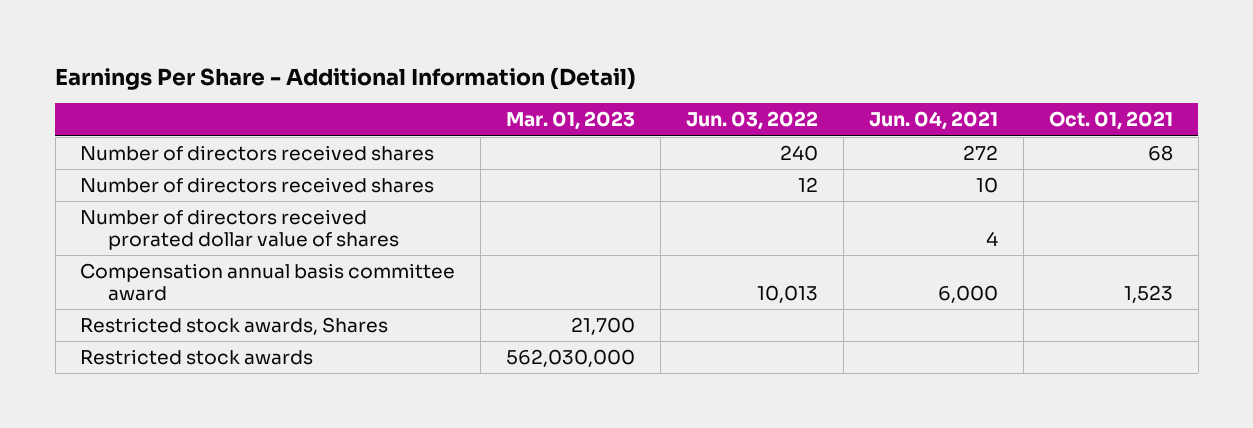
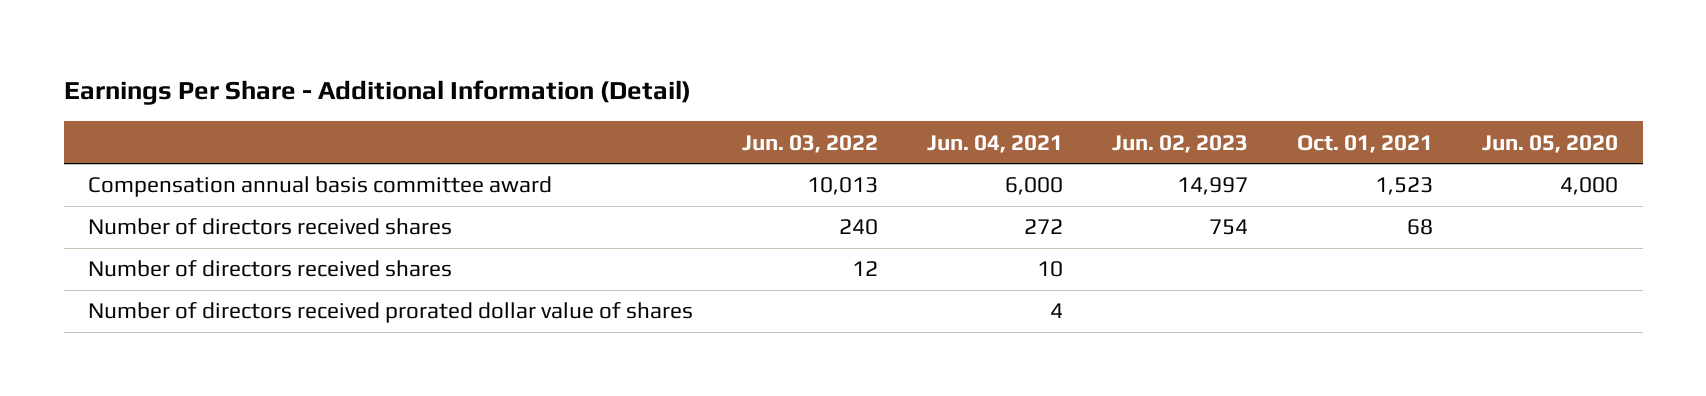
- | Mar. 01, 2023 | Jun. 03, 2022 | Jun. 04, 2021 | Oct. 01, 2021
+ | Jun. 03, 2022 | Jun. 04, 2021 | Jun. 02, 2023 | Oct. 01, 2021 | Jun. 05, 2020
moved up: Compensation annual basis committee award | 10,013 | 6,000 | 14,997 | 1,523 | 4,000
- Restricted stock awards, Shares | 21,700 | | |
- Restricted stock awards | 562,030,000 | | |

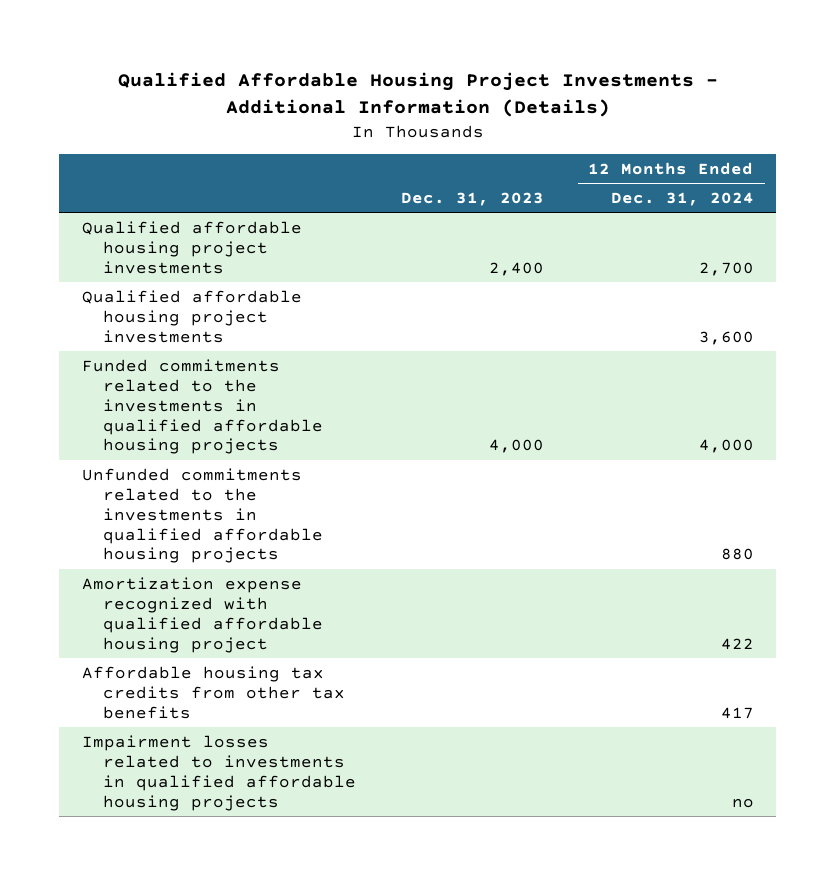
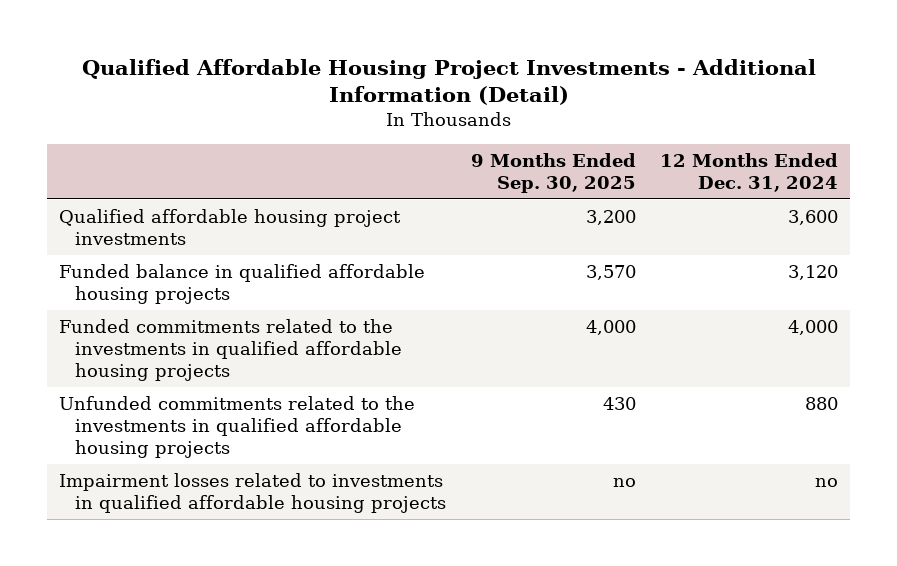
- Qualified Affordable Housing Project Investments - Additional Information (Details)
+ Qualified Affordable Housing Project Investments - Additional Information (Detail)
- | Dec. 31, 2023 | 12 Months Ended Dec. 31, 2024
+ | 9 Months Ended Sep. 30, 2025 | 12 Months Ended Dec. 31, 2024
- Qualified affordable housing project investments | 2,400 | 2,700
+ Funded balance in qualified affordable housing projects | 3,570 | 3,120
- Amortization expense recognized with qualified affordable housing project | | 422
- Affordable housing tax credits from other tax benefits | | 417

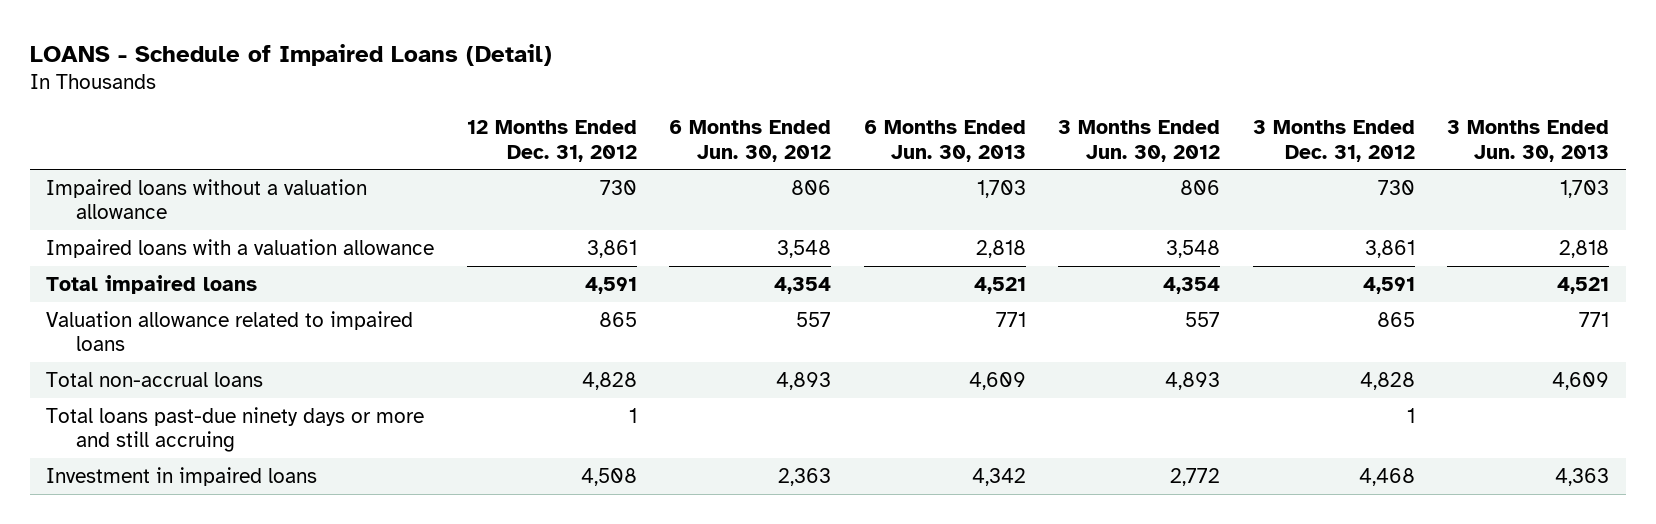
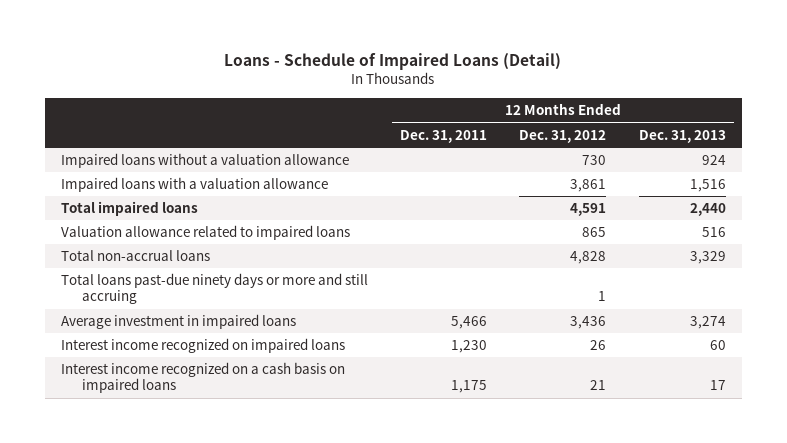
- LOANS - Schedule of Impaired Loans (Detail)
+ Loans - Schedule of Impaired Loans (Detail)
- | 12 Months Ended Dec. 31, 2012 | 6 Months Ended Jun. 30, 2012 | 6 Months Ended Jun. 30, 2013 | 3 Months Ended Jun. 30, 2012 | 3 Months Ended Dec. 31, 2012 | 3 Months Ended Jun. 30, 2013
+ | 12 Months Ended Dec. 31, 2011 | 12 Months Ended Dec. 31, 2012 | 12 Months Ended Dec. 31, 2013
- Investment in impaired loans | 4,508 | 2,363 | 4,342 | 2,772 | 4,468 | 4,363
+ Average investment in impaired loans | 5,466 | 3,436 | 3,274
+ Interest income recognized on impaired loans | 1,230 | 26 | 60
+ Interest income recognized on a cash basis on impaired loans | 1,175 | 21 | 17

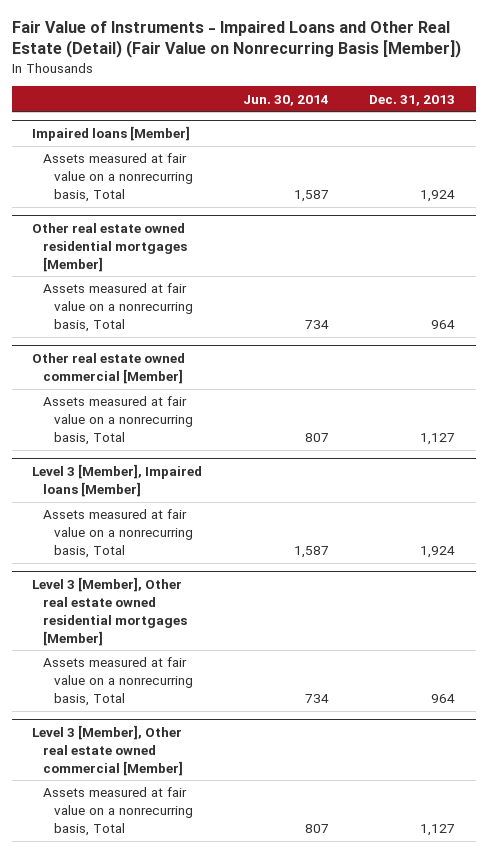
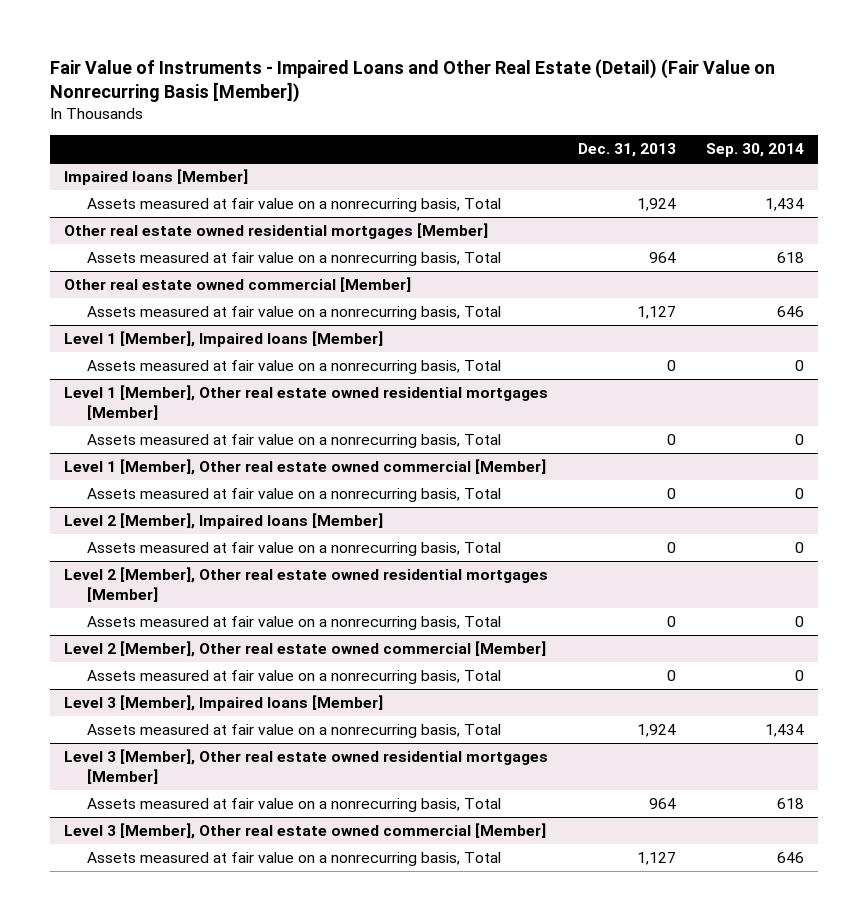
- | Jun. 30, 2014 | Dec. 31, 2013
+ | Dec. 31, 2013 | Sep. 30, 2014
+ Level 1 [Member], Impaired loans [Member]
+ Assets measured at fair value on a nonrecurring basis, Total | 0 | 0
+ Level 1 [Member], Other real estate owned residential mortgages [Member]
+ Assets measured at fair value on a nonrecurring basis, Total | 0 | 0
+ Level 1 [Member], Other real estate owned commercial [Member]
+ Assets measured at fair value on a nonrecurring basis, Total | 0 | 0
+ Level 2 [Member], Impaired loans [Member]
+ Assets measured at fair value on a nonrecurring basis, Total | 0 | 0
+ Level 2 [Member], Other real estate owned residential mortgages [Member]
+ Assets measured at fair value on a nonrecurring basis, Total | 0 | 0
+ Level 2 [Member], Other real estate owned commercial [Member]
+ Assets measured at fair value on a nonrecurring basis, Total | 0 | 0

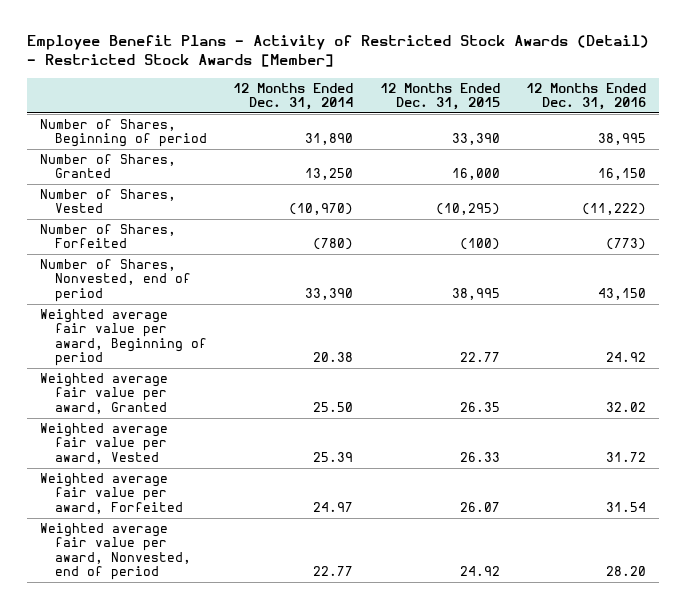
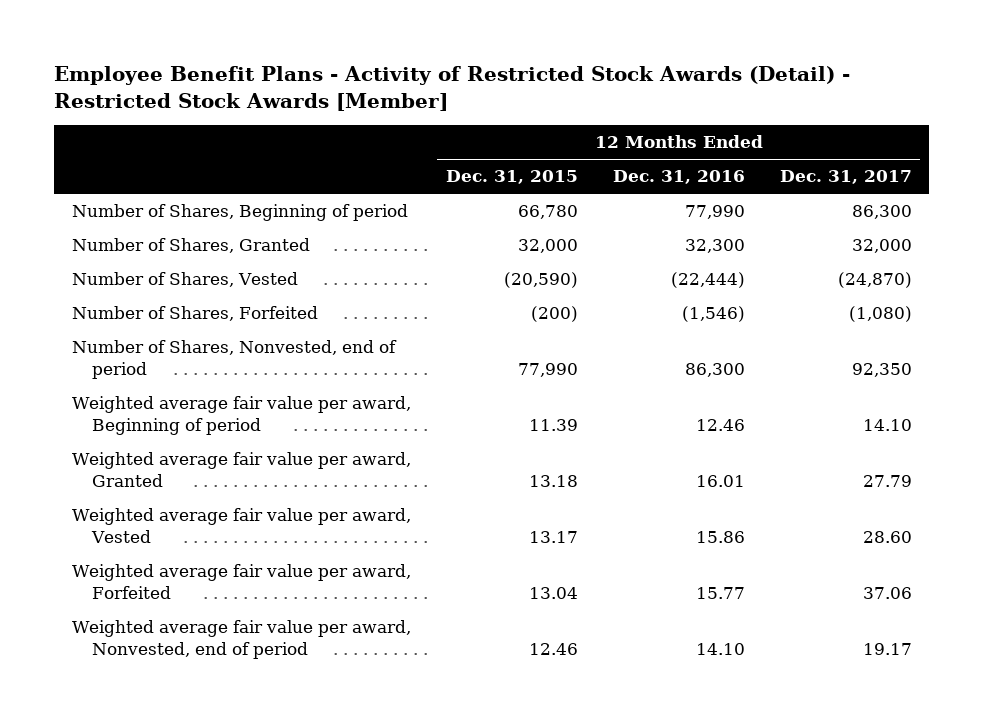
- | 12 Months Ended Dec. 31, 2014 | 12 Months Ended Dec. 31, 2015 | 12 Months Ended Dec. 31, 2016
+ | 12 Months Ended Dec. 31, 2015 | 12 Months Ended Dec. 31, 2016 | 12 Months Ended Dec. 31, 2017
- Number of Shares, Beginning of period | 31,890 | 33,390 | 38,995
- Number of Shares, Granted | 13,250 | 16,000 | 16,150
- Number of Shares, Vested | (10,970) | (10,295) | (11,222)
- Number of Shares, Forfeited | (780) | (100) | (773)
- Number of Shares, Nonvested, end of period | 33,390 | 38,995 | 43,150
- Weighted average fair value per award, Beginning of period | 20.38 | 22.77 | 24.92
- Weighted average fair value per award, Granted | 25.50 | 26.35 | 32.02
- Weighted average fair value per award, Vested | 25.39 | 26.33 | 31.72
- Weighted average fair value per award, Forfeited | 24.97 | 26.07 | 31.54
- Weighted average fair value per award, Nonvested, end of period | 22.77 | 24.92 | 28.20
+ Number of Shares, Beginning of period | 66,780 | 77,990 | 86,300
+ Number of Shares, Granted | 32,000 | 32,300 | 32,000
+ Number of Shares, Vested | (20,590) | (22,444) | (24,870)
+ Number of Shares, Forfeited | (200) | (1,546) | (1,080)
+ Number of Shares, Nonvested, end of period | 77,990 | 86,300 | 92,350
+ Weighted average fair value per award, Beginning of period | 11.39 | 12.46 | 14.10
+ Weighted average fair value per award, Granted | 13.18 | 16.01 | 27.79
+ Weighted average fair value per award, Vested | 13.17 | 15.86 | 28.60
+ Weighted average fair value per award, Forfeited | 13.04 | 15.77 | 37.06
+ Weighted average fair value per award, Nonvested, end of period | 12.46 | 14.10 | 19.17

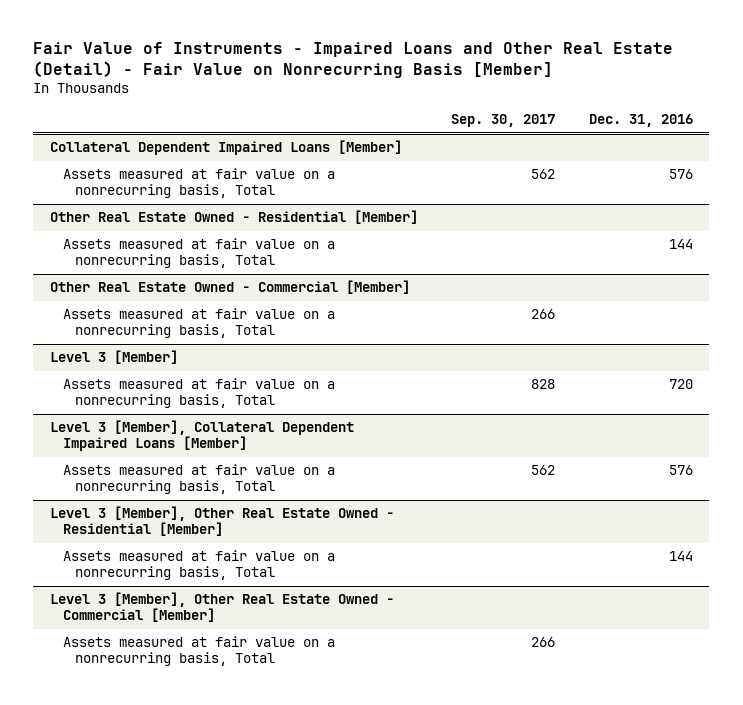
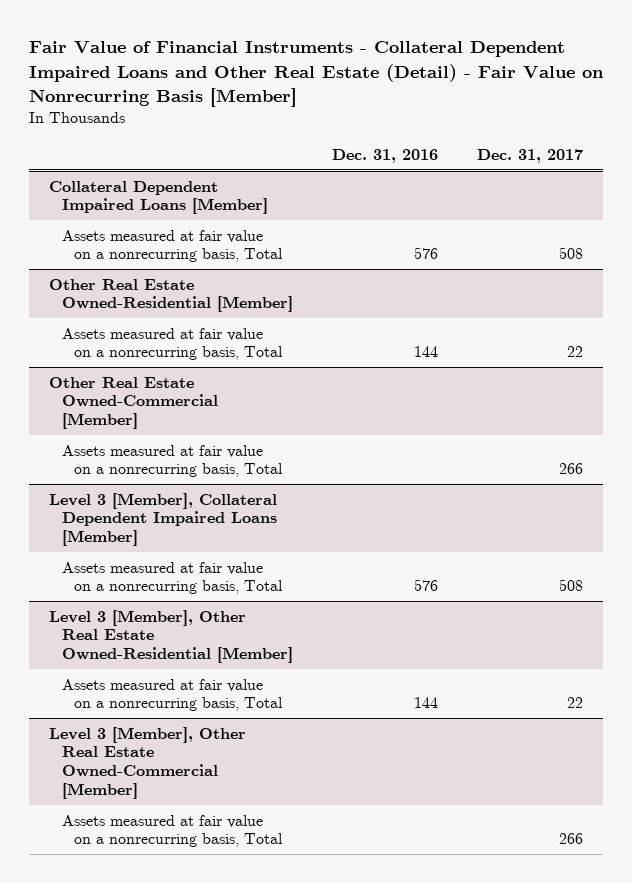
- Fair Value of Instruments - Impaired Loans and Other Real Estate (Detail) - Fair Value on Nonrecurring Basis [Member]
+ Fair Value of Financial Instruments - Collateral Dependent Impaired Loans and Other Real Estate (Detail) - Fair Value on Nonrecurring Basis [Member]
- | Sep. 30, 2017 | Dec. 31, 2016
+ | Dec. 31, 2016 | Dec. 31, 2017
- Other Real Estate Owned - Residential [Member]
+ Other Real Estate Owned-Residential [Member]
- Other Real Estate Owned - Commercial [Member]
+ Other Real Estate Owned-Commercial [Member]
- Level 3 [Member]
- Assets measured at fair value on a nonrecurring basis, Total | 828 | 720
- Level 3 [Member], Other Real Estate Owned - Residential [Member]
+ Level 3 [Member], Other Real Estate Owned-Residential [Member]
- Level 3 [Member], Other Real Estate Owned - Commercial [Member]
+ Level 3 [Member], Other Real Estate Owned-Commercial [Member]

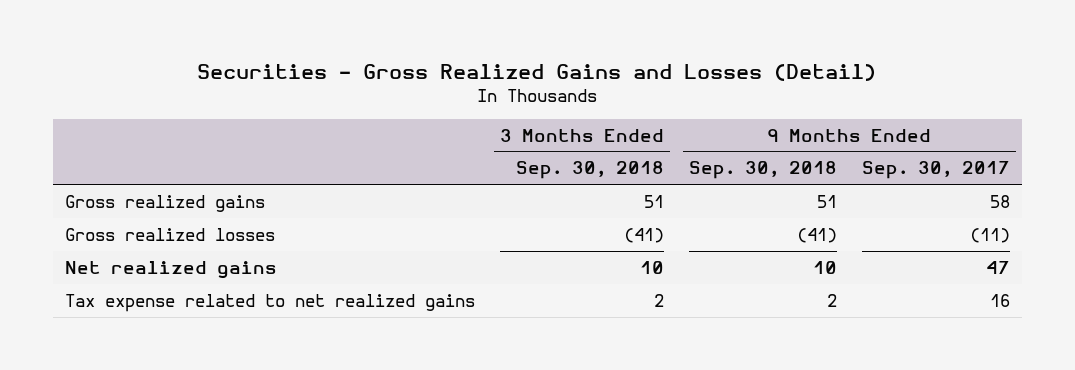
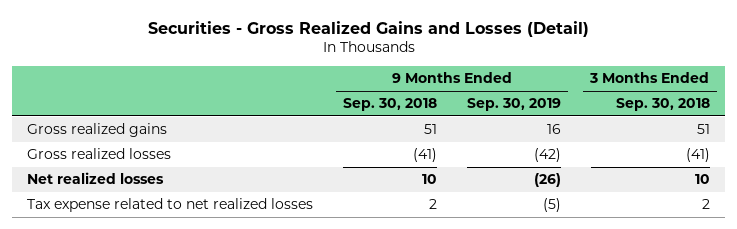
- | 3 Months Ended Sep. 30, 2018 | 9 Months Ended Sep. 30, 2018 | 9 Months Ended Sep. 30, 2017
+ | 9 Months Ended Sep. 30, 2018 | 9 Months Ended Sep. 30, 2019 | 3 Months Ended Sep. 30, 2018
- Net realized gains | 10 | 10 | 47
- Tax expense related to net realized gains | 2 | 2 | 16
+ Net realized losses | 10 | (26) | 10
+ Tax expense related to net realized losses | 2 | (5) | 2

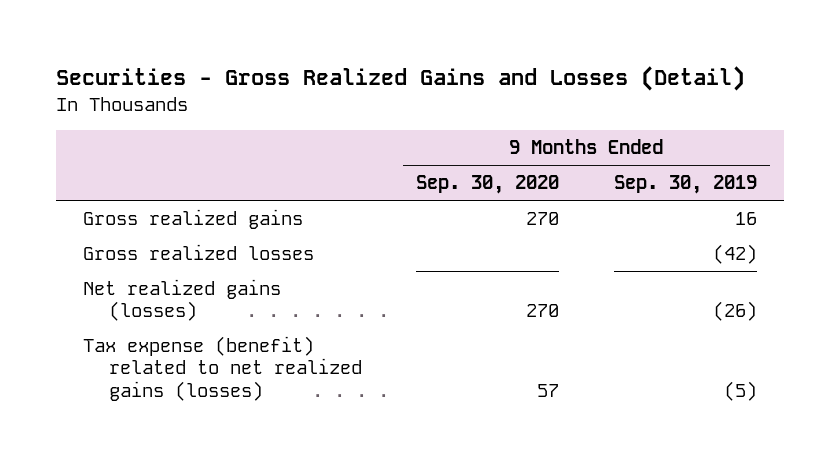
- | 9 Months Ended Sep. 30, 2018 | 9 Months Ended Sep. 30, 2019 | 3 Months Ended Sep. 30, 2018
+ | 9 Months Ended Sep. 30, 2020 | 9 Months Ended Sep. 30, 2019
- Net realized losses | 10 | (26) | 10
- Tax expense related to net realized losses | 2 | (5) | 2
+ Net realized gains (losses) | 270 | (26)
+ Tax expense (benefit) related to net realized gains (losses) | 57 | (5)

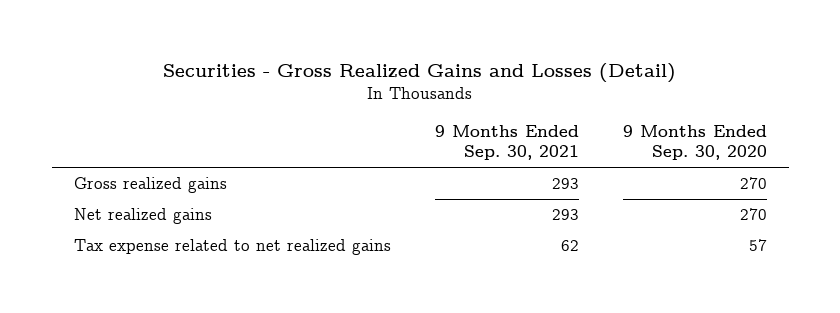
- | 9 Months Ended Sep. 30, 2020 | 9 Months Ended Sep. 30, 2019
+ | 9 Months Ended Sep. 30, 2021 | 9 Months Ended Sep. 30, 2020
- Gross realized losses | | (42)
- Net realized gains (losses) | 270 | (26)
- Tax expense (benefit) related to net realized gains (losses) | 57 | (5)
+ Net realized gains | 293 | 270
+ Tax expense related to net realized gains | 62 | 57

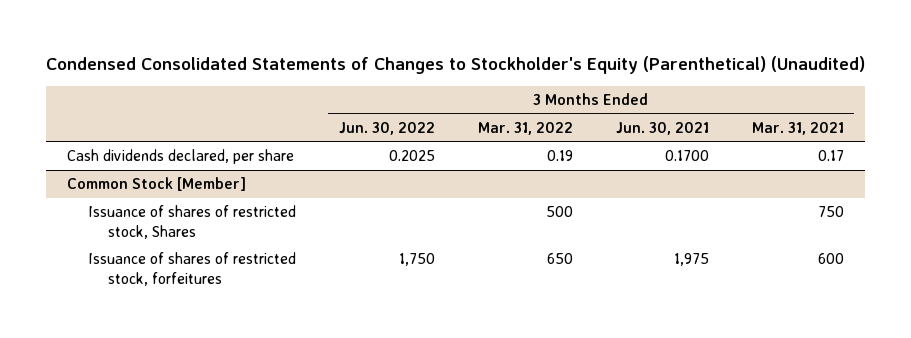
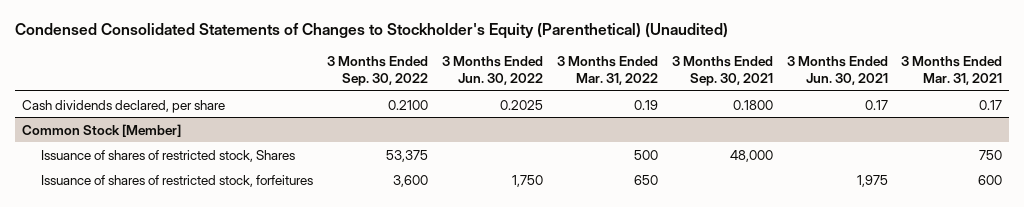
- | 3 Months Ended Jun. 30, 2022 | 3 Months Ended Mar. 31, 2022 | 3 Months Ended Jun. 30, 2021 | 3 Months Ended Mar. 31, 2021
+ | 3 Months Ended Sep. 30, 2022 | 3 Months Ended Jun. 30, 2022 | 3 Months Ended Mar. 31, 2022 | 3 Months Ended Sep. 30, 2021 | 3 Months Ended Jun. 30, 2021 | 3 Months Ended Mar. 31, 2021
- Cash dividends declared, per share | 0.2025 | 0.19 | 0.1700 | 0.17
+ Cash dividends declared, per share | 0.2100 | 0.2025 | 0.19 | 0.1800 | 0.17 | 0.17

